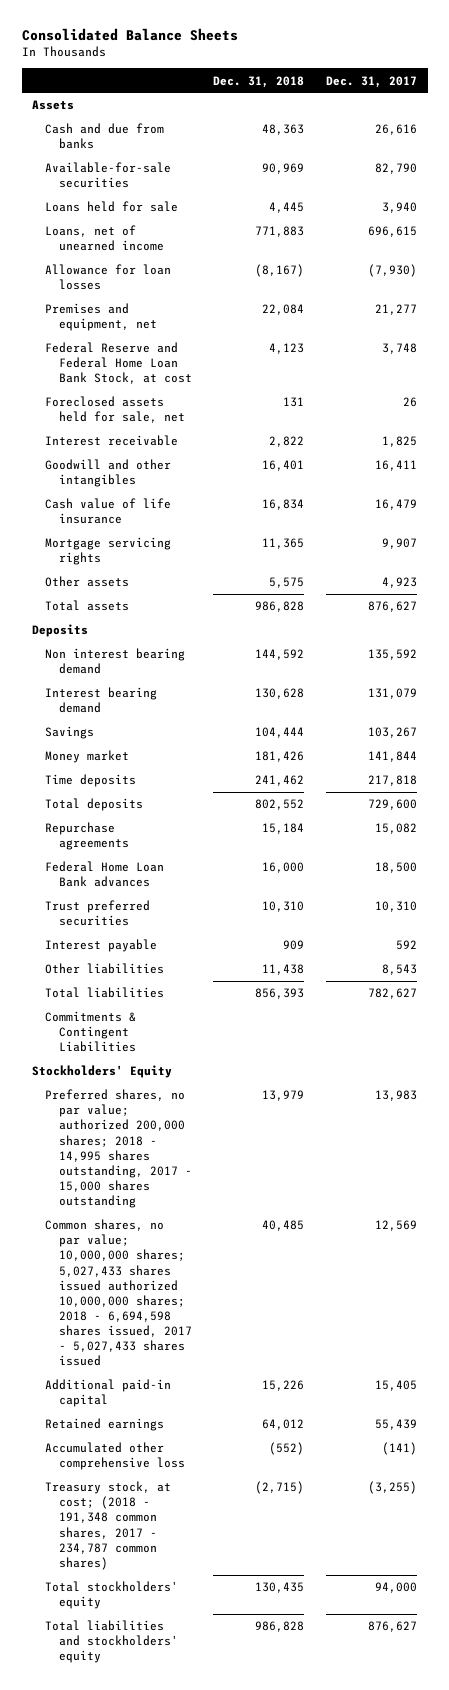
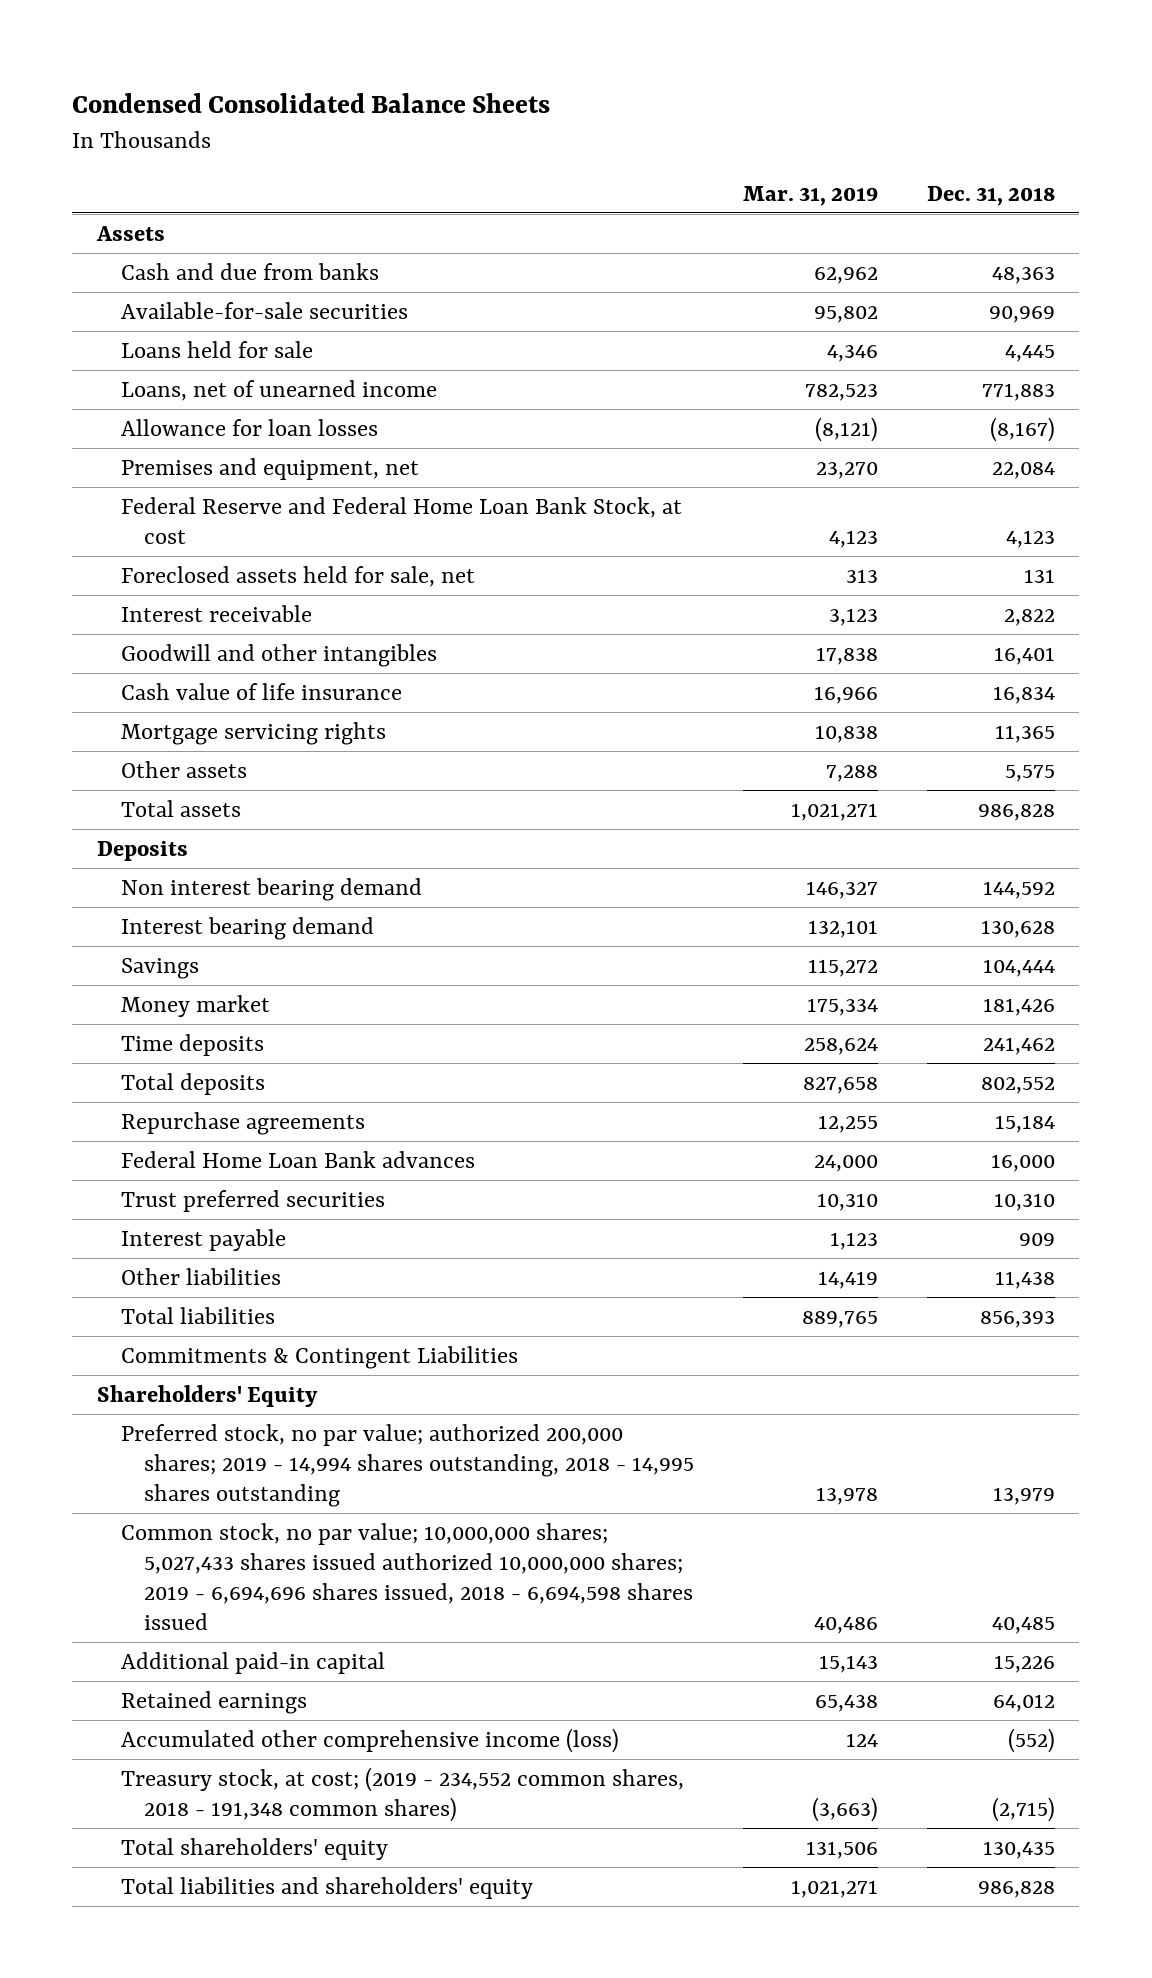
- Consolidated Balance Sheets
+ Condensed Consolidated Balance Sheets
- | Dec. 31, 2018 | Dec. 31, 2017
+ | Mar. 31, 2019 | Dec. 31, 2018
- Stockholders' Equity
- Preferred shares, no par value; authorized 200,000 shares; 2018 - 14,995 shares outstanding, 2017 - 15,000 shares outstanding | 13,979 | 13,983
- Common shares, no par value; 10,000,000 shares; 5,027,433 shares issued authorized 10,000,000 shares; 2018 - 6,694,598 shares issued, 2017 - 5,027,433 shares issued | 40,485 | 12,569
+ Shareholders' Equity
+ Preferred stock, no par value; authorized 200,000 shares; 2019 - 14,994 shares outstanding, 2018 - 14,995 shares outstanding | 13,978 | 13,979
+ Common stock, no par value; 10,000,000 shares; 5,027,433 shares issued authorized 10,000,000 shares; 2019 - 6,694,696 shares issued, 2018 - 6,694,598 shares issued | 40,486 | 40,485
- Accumulated other comprehensive loss | (552) | (141)
- Treasury stock, at cost; (2018 - 191,348 common shares, 2017 - 234,787 common shares) | (2,715) | (3,255)
- Total stockholders' equity | 130,435 | 94,000
- Total liabilities and stockholders' equity | 986,828 | 876,627
+ Accumulated other comprehensive income (loss) | 124 | (552)
+ Treasury stock, at cost; (2019 - 234,552 common shares, 2018 - 191,348 common shares) | (3,663) | (2,715)
+ Total shareholders' equity | 131,506 | 130,435
+ Total liabilities and shareholders' equity | 1,021,271 | 986,828

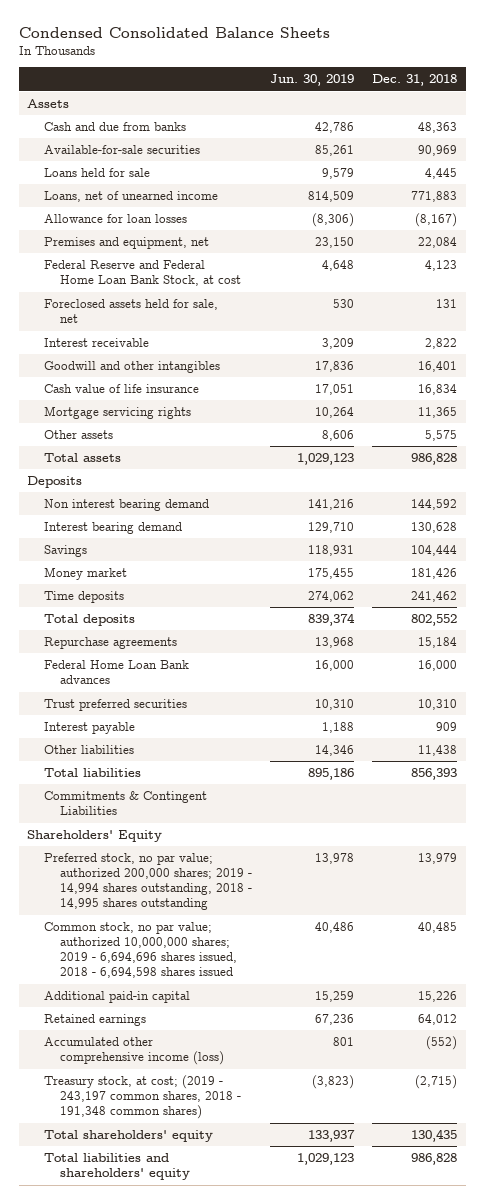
- | Mar. 31, 2019 | Dec. 31, 2018
+ | Jun. 30, 2019 | Dec. 31, 2018
- Common stock, no par value; 10,000,000 shares; 5,027,433 shares issued authorized 10,000,000 shares; 2019 - 6,694,696 shares issued, 2018 - 6,694,598 shares issued | 40,486 | 40,485
+ Common stock, no par value; authorized 10,000,000 shares; 2019 - 6,694,696 shares issued, 2018 - 6,694,598 shares issued | 40,486 | 40,485
- Treasury stock, at cost; (2019 - 234,552 common shares, 2018 - 191,348 common shares) | (3,663) | (2,715)
+ Treasury stock, at cost; (2019 - 243,197 common shares, 2018 - 191,348 common shares) | (3,823) | (2,715)

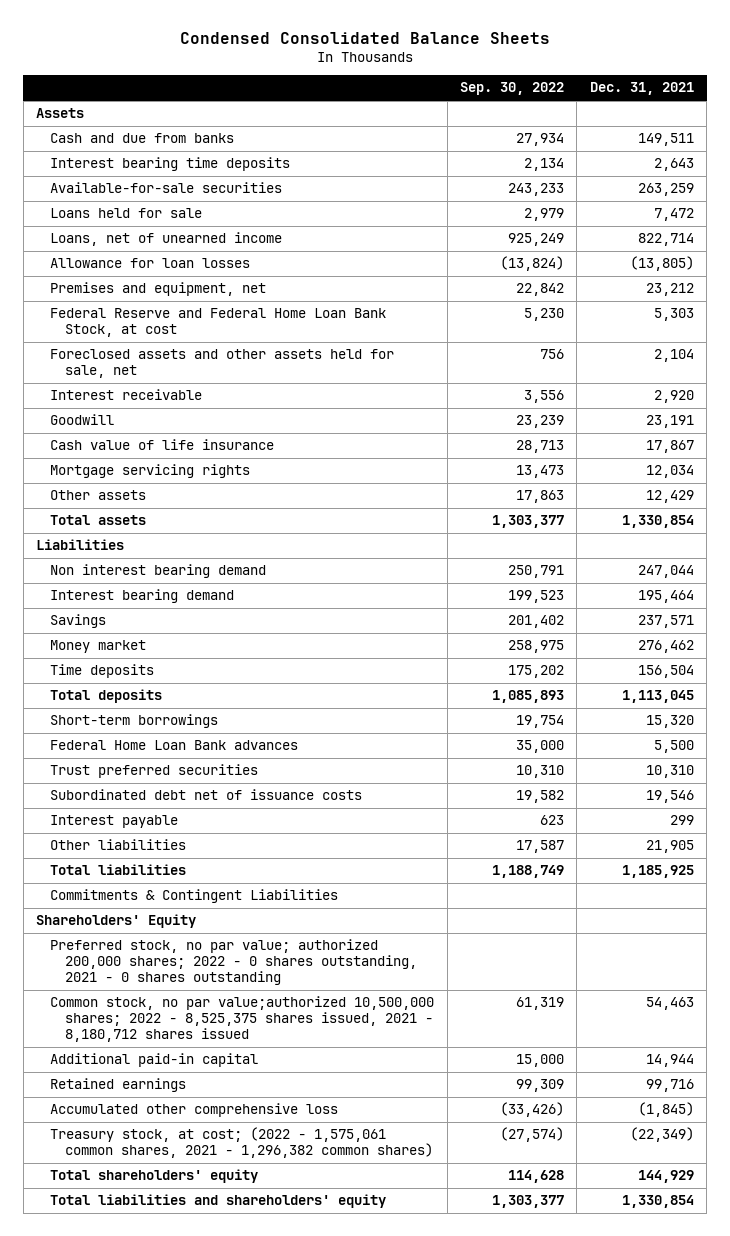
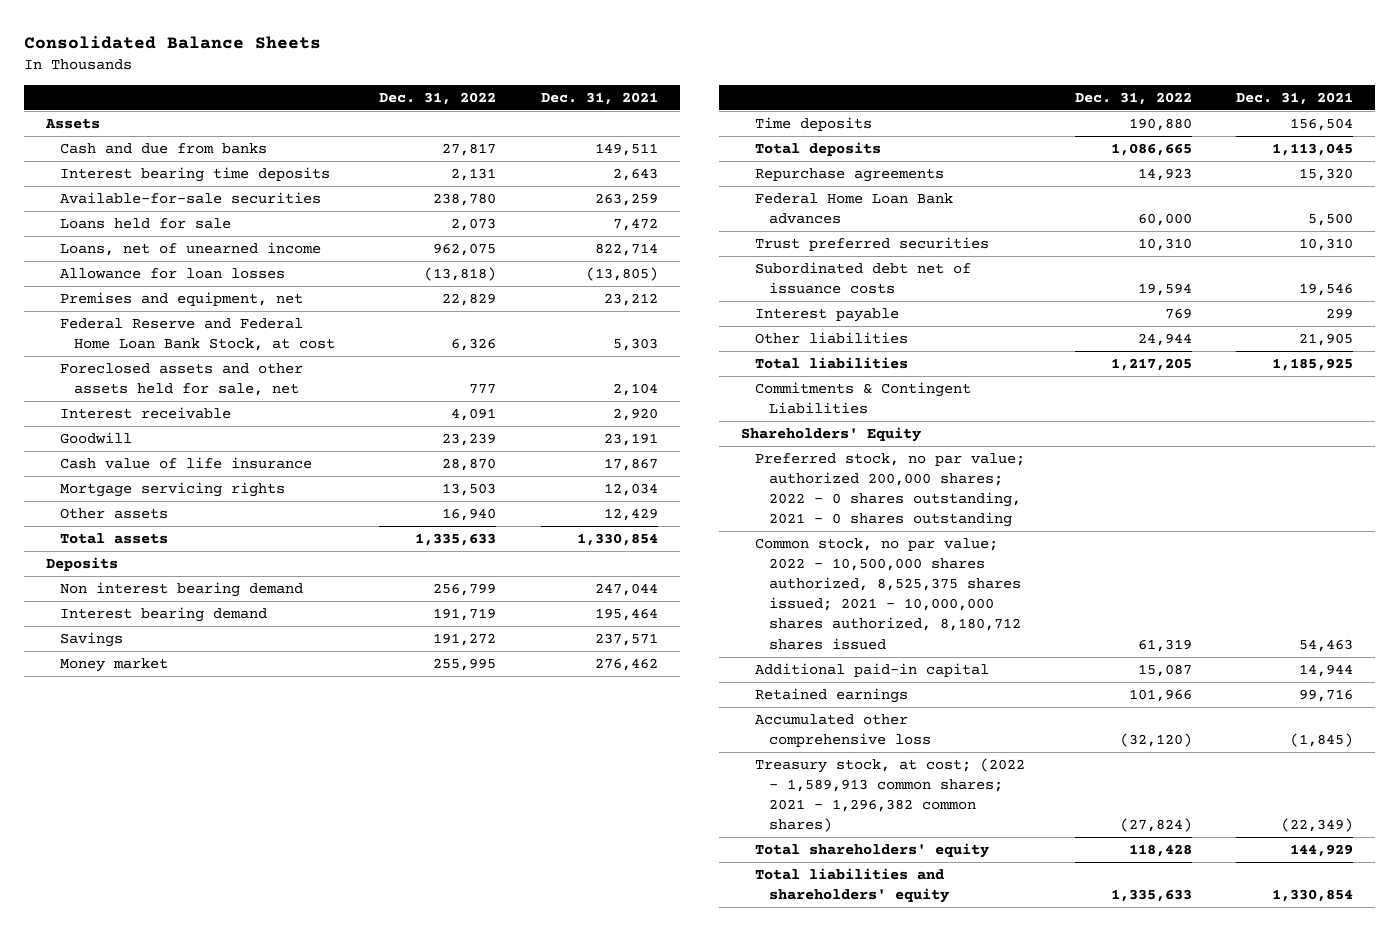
- Condensed Consolidated Balance Sheets
+ Consolidated Balance Sheets
- | Sep. 30, 2022 | Dec. 31, 2021
+ | Dec. 31, 2022 | Dec. 31, 2021
- Liabilities
+ Deposits
- Short-term borrowings | 19,754 | 15,320
+ Repurchase agreements | 14,923 | 15,320
- Common stock, no par value;authorized 10,500,000 shares; 2022 - 8,525,375 shares issued, 2021 - 8,180,712 shares issued | 61,319 | 54,463
+ Common stock, no par value; 2022 - 10,500,000 shares authorized, 8,525,375 shares issued; 2021 - 10,000,000 shares authorized, 8,180,712 shares issued | 61,319 | 54,463
- Treasury stock, at cost; (2022 - 1,575,061 common shares, 2021 - 1,296,382 common shares) | (27,574) | (22,349)
+ Treasury stock, at cost; (2022 - 1,589,913 common shares; 2021 - 1,296,382 common shares) | (27,824) | (22,349)

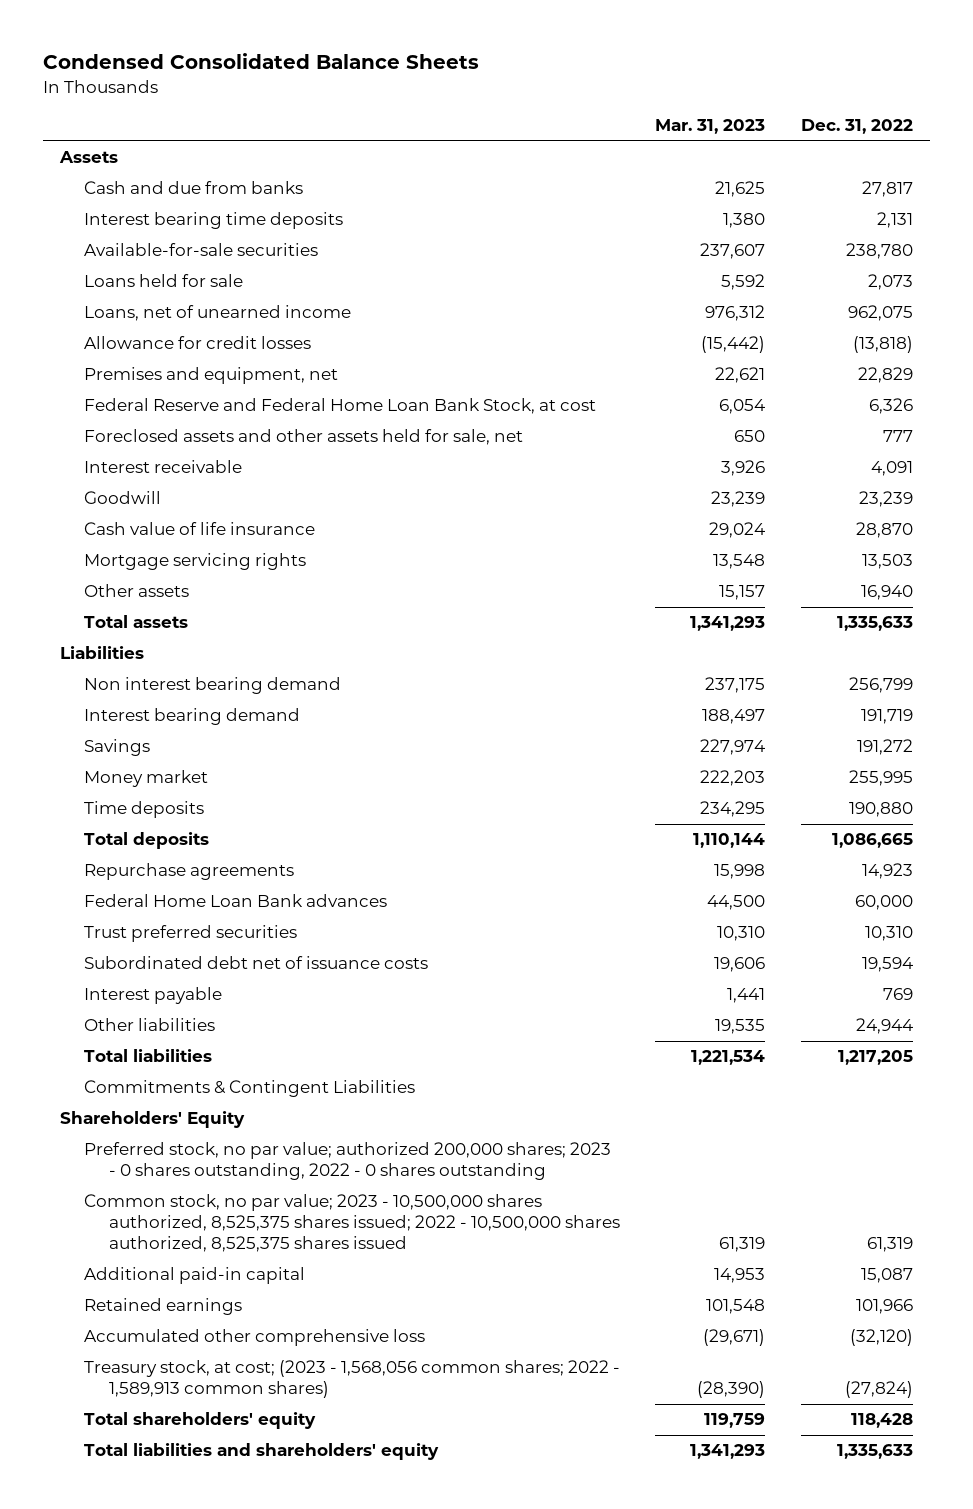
- Consolidated Balance Sheets
+ Condensed Consolidated Balance Sheets
- | Dec. 31, 2022 | Dec. 31, 2021
+ | Mar. 31, 2023 | Dec. 31, 2022
- Allowance for loan losses | (13,818) | (13,805)
+ Allowance for credit losses | (15,442) | (13,818)
- Deposits
+ Liabilities
- Preferred stock, no par value; authorized 200,000 shares; 2022 - 0 shares outstanding, 2021 - 0 shares outstanding
- Common stock, no par value; 2022 - 10,500,000 shares authorized, 8,525,375 shares issued; 2021 - 10,000,000 shares authorized, 8,180,712 shares issued | 61,319 | 54,463
+ Preferred stock, no par value; authorized 200,000 shares; 2023 - 0 shares outstanding, 2022 - 0 shares outstanding
+ Common stock, no par value; 2023 - 10,500,000 shares authorized, 8,525,375 shares issued; 2022 - 10,500,000 shares authorized, 8,525,375 shares issued | 61,319 | 61,319
- Treasury stock, at cost; (2022 - 1,589,913 common shares; 2021 - 1,296,382 common shares) | (27,824) | (22,349)
+ Treasury stock, at cost; (2023 - 1,568,056 common shares; 2022 - 1,589,913 common shares) | (28,390) | (27,824)

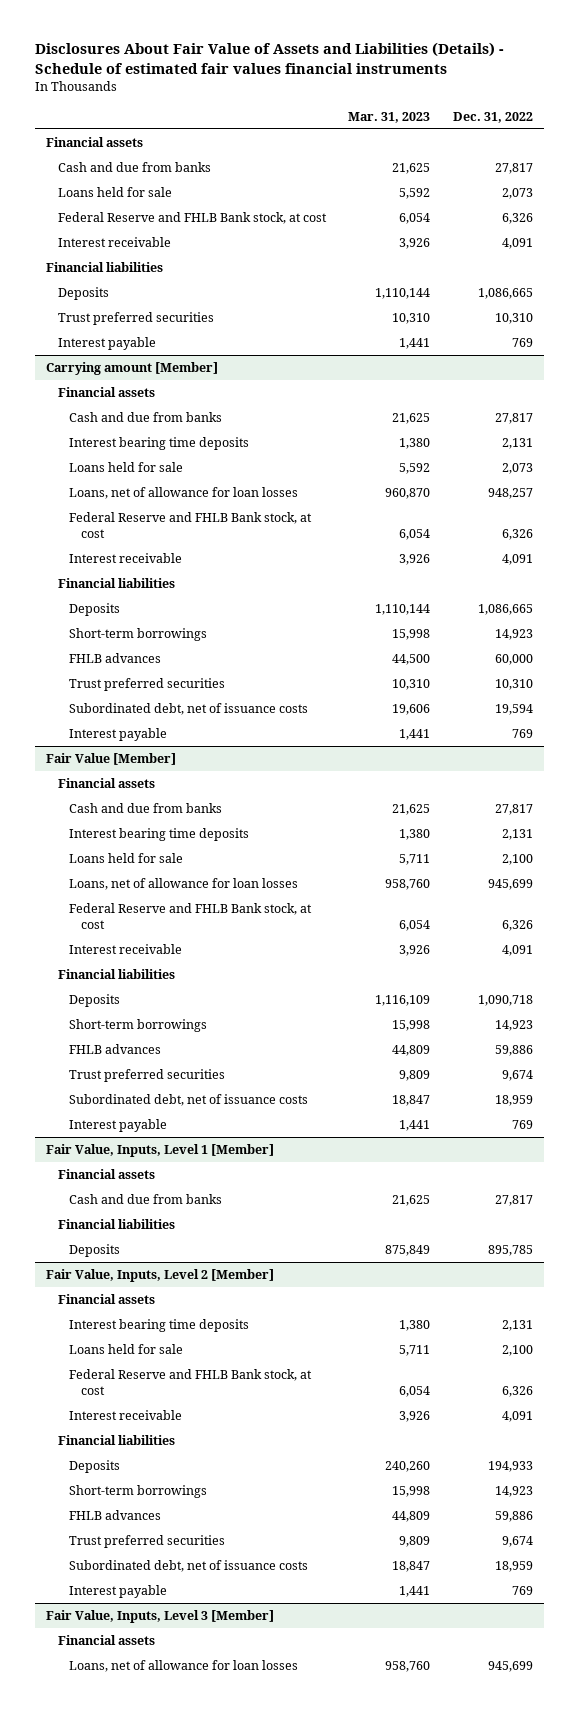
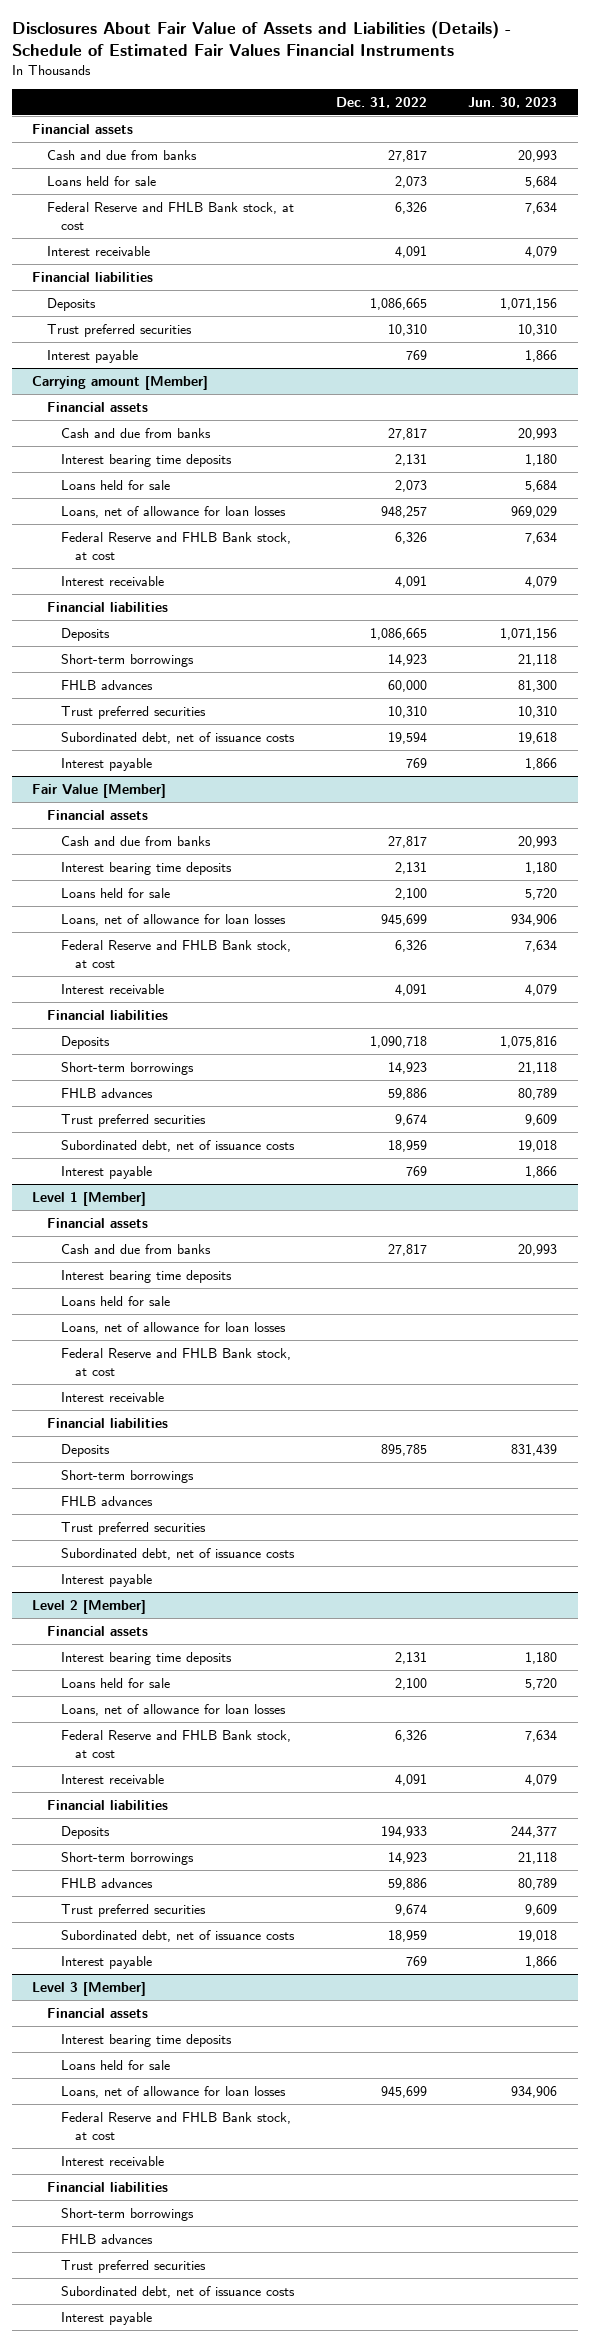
- Disclosures About Fair Value of Assets and Liabilities (Details) - Schedule of estimated fair values financial instruments
+ Disclosures About Fair Value of Assets and Liabilities (Details) - Schedule of Estimated Fair Values Financial Instruments
- | Mar. 31, 2023 | Dec. 31, 2022
+ | Dec. 31, 2022 | Jun. 30, 2023
- Fair Value, Inputs, Level 1 [Member]
+ Level 1 [Member]
+ Interest bearing time deposits
+ Loans held for sale
+ Loans, net of allowance for loan losses
+ Federal Reserve and FHLB Bank stock, at cost
+ Interest receivable
- Fair Value, Inputs, Level 2 [Member]
+ Short-term borrowings
+ FHLB advances
+ Trust preferred securities
+ Subordinated debt, net of issuance costs
+ Interest payable
+ Level 2 [Member]
+ Loans, net of allowance for loan losses
- Fair Value, Inputs, Level 3 [Member]
+ Level 3 [Member]
+ Interest bearing time deposits
+ Loans held for sale
+ Federal Reserve and FHLB Bank stock, at cost
+ Interest receivable
+ Financial liabilities
+ Short-term borrowings
+ FHLB advances
+ Trust preferred securities
+ Subordinated debt, net of issuance costs
+ Interest payable

